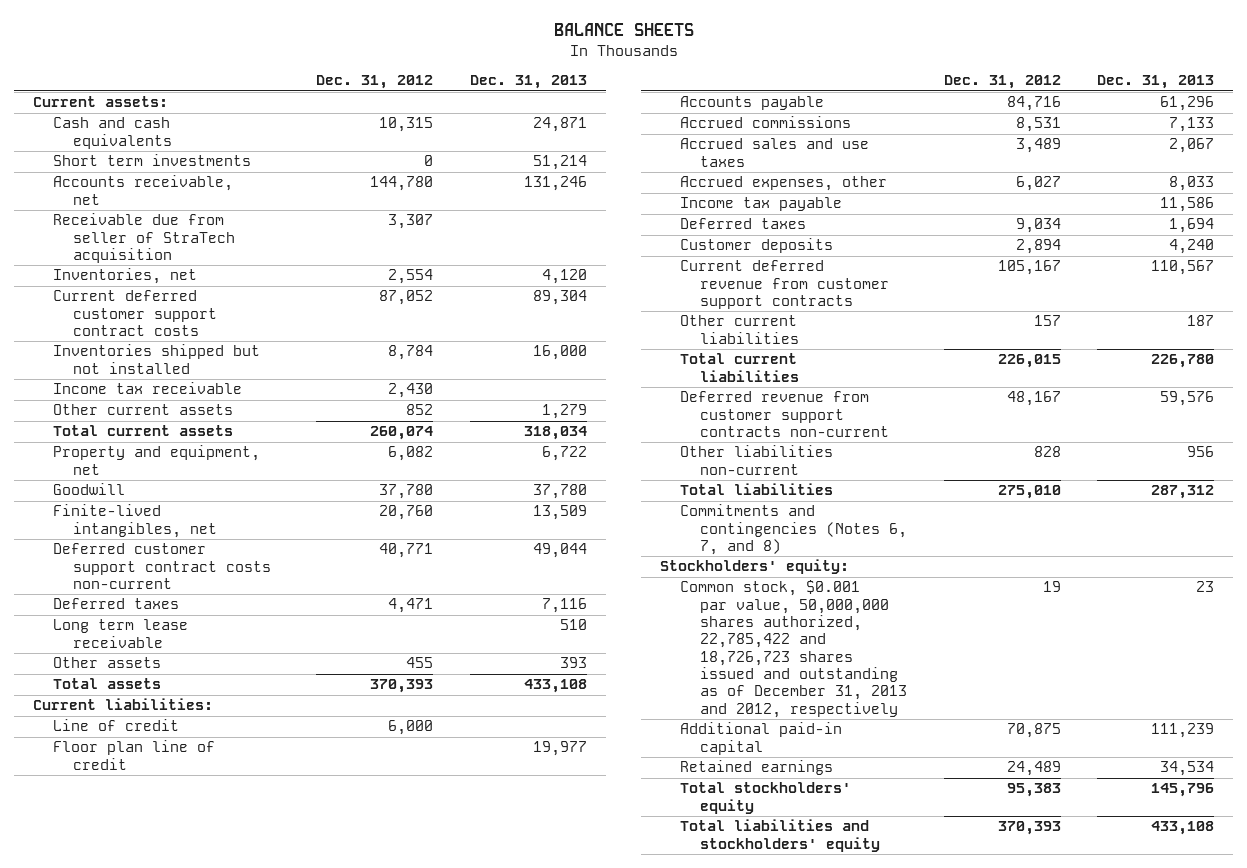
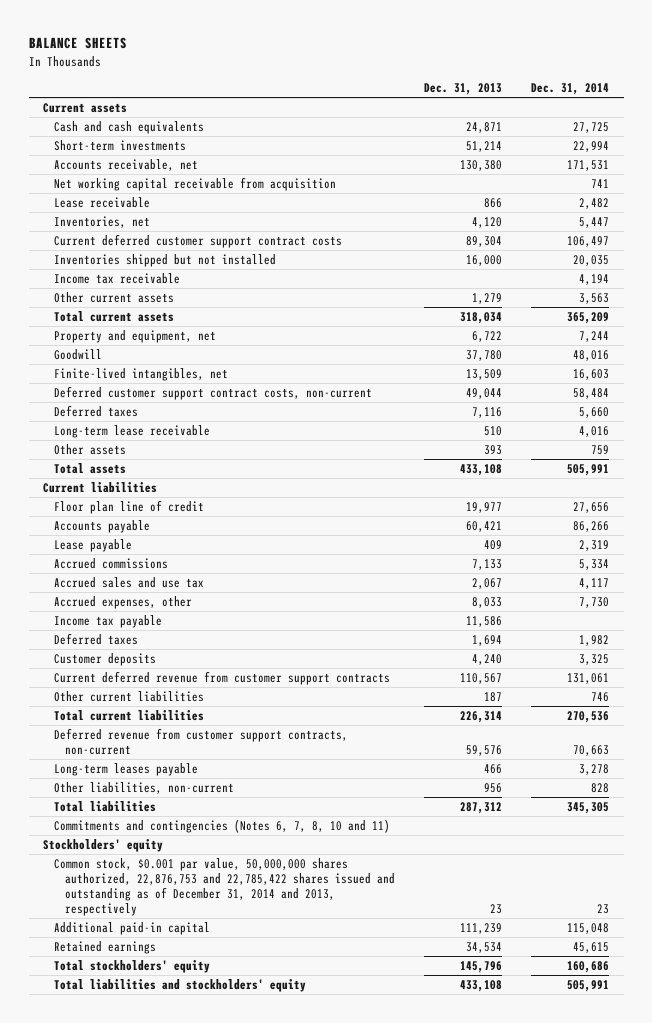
- | Dec. 31, 2012 | Dec. 31, 2013
+ | Dec. 31, 2013 | Dec. 31, 2014
- Current assets:
+ Current assets
- Short term investments | 0 | 51,214
- Accounts receivable, net | 144,780 | 131,246
- Receivable due from seller of StraTech acquisition | 3,307 |
+ Short-term investments | 51,214 | 22,994
+ Accounts receivable, net | 130,380 | 171,531
+ Net working capital receivable from acquisition | | 741
+ Lease receivable | 866 | 2,482
- Deferred customer support contract costs non-current | 40,771 | 49,044
+ Deferred customer support contract costs, non-current | 49,044 | 58,484
- Long term lease receivable | | 510
+ Long-term lease receivable | 510 | 4,016
- Current liabilities:
- Line of credit | 6,000 |
+ Current liabilities
- Accounts payable | 84,716 | 61,296
+ Accounts payable | 60,421 | 86,266
+ Lease payable | 409 | 2,319
- Accrued sales and use taxes | 3,489 | 2,067
+ Accrued sales and use tax | 2,067 | 4,117
- Total current liabilities | 226,015 | 226,780
- Deferred revenue from customer support contracts non-current | 48,167 | 59,576
- Other liabilities non-current | 828 | 956
+ Total current liabilities | 226,314 | 270,536
+ Deferred revenue from customer support contracts, non-current | 59,576 | 70,663
+ Long-term leases payable | 466 | 3,278
+ Other liabilities, non-current | 956 | 828
- Commitments and contingencies (Notes 6, 7, and 8)
- Stockholders' equity:
- Common stock, $0.001 par value, 50,000,000 shares authorized, 22,785,422 and 18,726,723 shares issued and outstanding as of December 31, 2013 and 2012, respectively | 19 | 23
+ Commitments and contingencies (Notes 6, 7, 8, 10 and 11)
+ Stockholders' equity
+ Common stock, $0.001 par value, 50,000,000 shares authorized, 22,876,753 and 22,785,422 shares issued and outstanding as of December 31, 2014 and 2013, respectively | 23 | 23

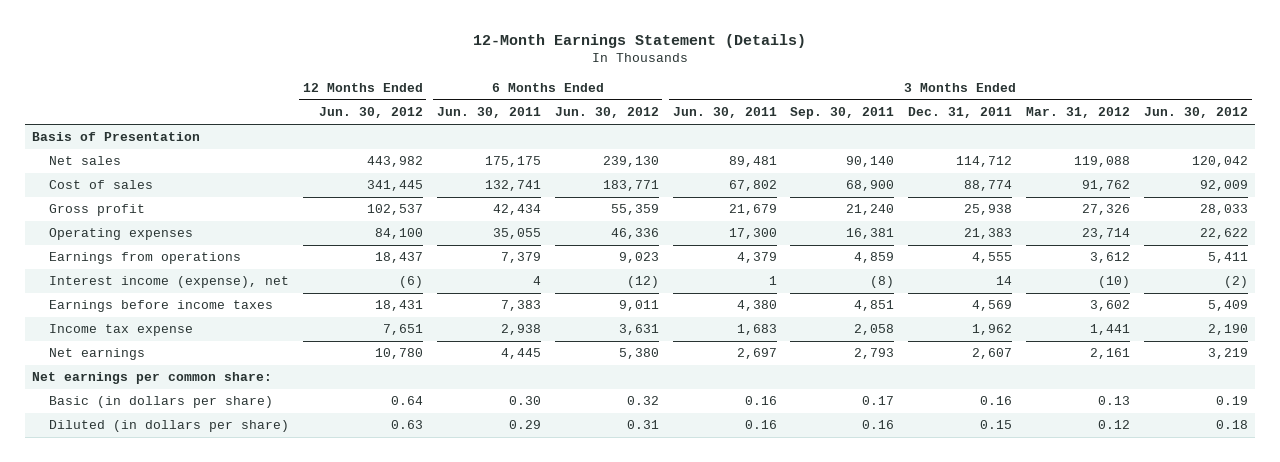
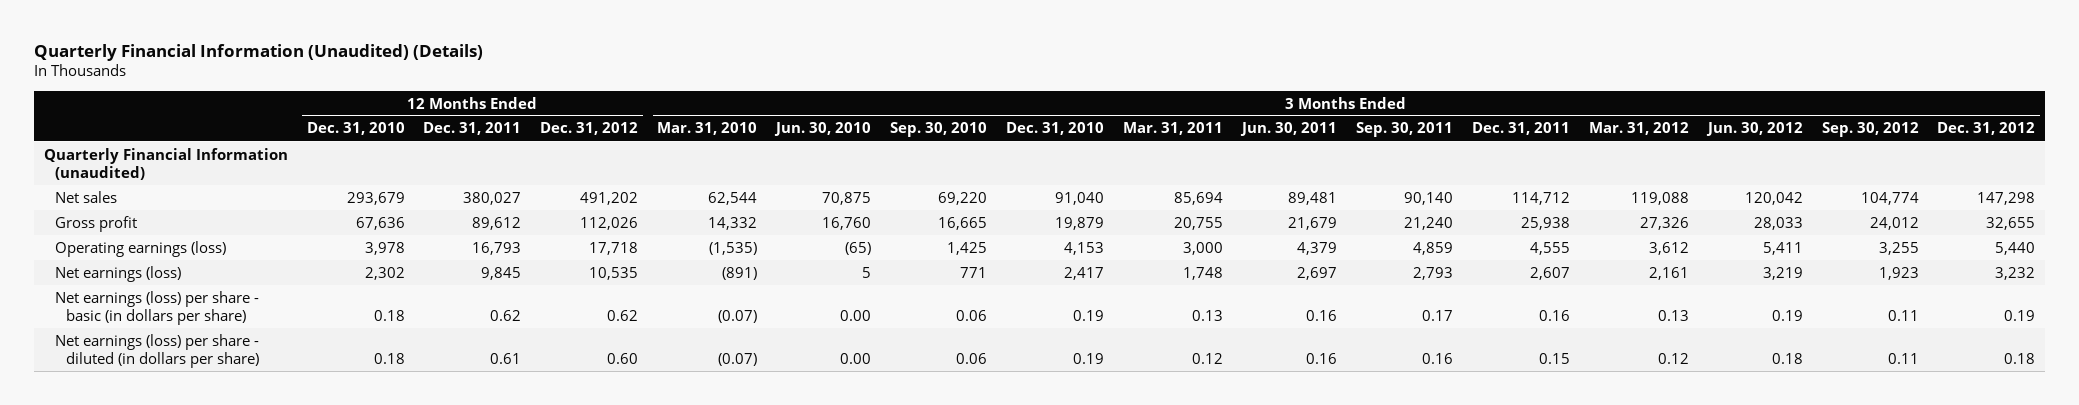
- 12-Month Earnings Statement (Details)
+ Quarterly Financial Information (Unaudited) (Details)
- | 12 Months Ended Jun. 30, 2012 | 6 Months Ended Jun. 30, 2011 | 6 Months Ended Jun. 30, 2012 | 3 Months Ended Jun. 30, 2011 | 3 Months Ended Sep. 30, 2011 | 3 Months Ended Dec. 31, 2011 | 3 Months Ended Mar. 31, 2012 | 3 Months Ended Jun. 30, 2012
+ | 12 Months Ended Dec. 31, 2010 | 12 Months Ended Dec. 31, 2011 | 12 Months Ended Dec. 31, 2012 | 3 Months Ended Mar. 31, 2010 | 3 Months Ended Jun. 30, 2010 | 3 Months Ended Sep. 30, 2010 | 3 Months Ended Dec. 31, 2010 | 3 Months Ended Mar. 31, 2011 | 3 Months Ended Jun. 30, 2011 | 3 Months Ended Sep. 30, 2011 | 3 Months Ended Dec. 31, 2011 | 3 Months Ended Mar. 31, 2012 | 3 Months Ended Jun. 30, 2012 | 3 Months Ended Sep. 30, 2012 | 3 Months Ended Dec. 31, 2012
- Basis of Presentation
+ Quarterly Financial Information (unaudited)
- Cost of sales | 341,445 | 132,741 | 183,771 | 67,802 | 68,900 | 88,774 | 91,762 | 92,009
- Operating expenses | 84,100 | 35,055 | 46,336 | 17,300 | 16,381 | 21,383 | 23,714 | 22,622
- Earnings from operations | 18,437 | 7,379 | 9,023 | 4,379 | 4,859 | 4,555 | 3,612 | 5,411
- Interest income (expense), net | (6) | 4 | (12) | 1 | (8) | 14 | (10) | (2)
- Earnings before income taxes | 18,431 | 7,383 | 9,011 | 4,380 | 4,851 | 4,569 | 3,602 | 5,409
- Income tax expense | 7,651 | 2,938 | 3,631 | 1,683 | 2,058 | 1,962 | 1,441 | 2,190
- Net earnings | 10,780 | 4,445 | 5,380 | 2,697 | 2,793 | 2,607 | 2,161 | 3,219
- Net earnings per common share:
- Basic (in dollars per share) | 0.64 | 0.30 | 0.32 | 0.16 | 0.17 | 0.16 | 0.13 | 0.19
- Diluted (in dollars per share) | 0.63 | 0.29 | 0.31 | 0.16 | 0.16 | 0.15 | 0.12 | 0.18
+ Operating earnings (loss) | 3,978 | 16,793 | 17,718 | (1,535) | (65) | 1,425 | 4,153 | 3,000 | 4,379 | 4,859 | 4,555 | 3,612 | 5,411 | 3,255 | 5,440
+ Net earnings (loss) | 2,302 | 9,845 | 10,535 | (891) | 5 | 771 | 2,417 | 1,748 | 2,697 | 2,793 | 2,607 | 2,161 | 3,219 | 1,923 | 3,232
+ Net earnings (loss) per share - basic (in dollars per share) | 0.18 | 0.62 | 0.62 | (0.07) | 0.00 | 0.06 | 0.19 | 0.13 | 0.16 | 0.17 | 0.16 | 0.13 | 0.19 | 0.11 | 0.19
+ Net earnings (loss) per share - diluted (in dollars per share) | 0.18 | 0.61 | 0.60 | (0.07) | 0.00 | 0.06 | 0.19 | 0.12 | 0.16 | 0.16 | 0.15 | 0.12 | 0.18 | 0.11 | 0.18

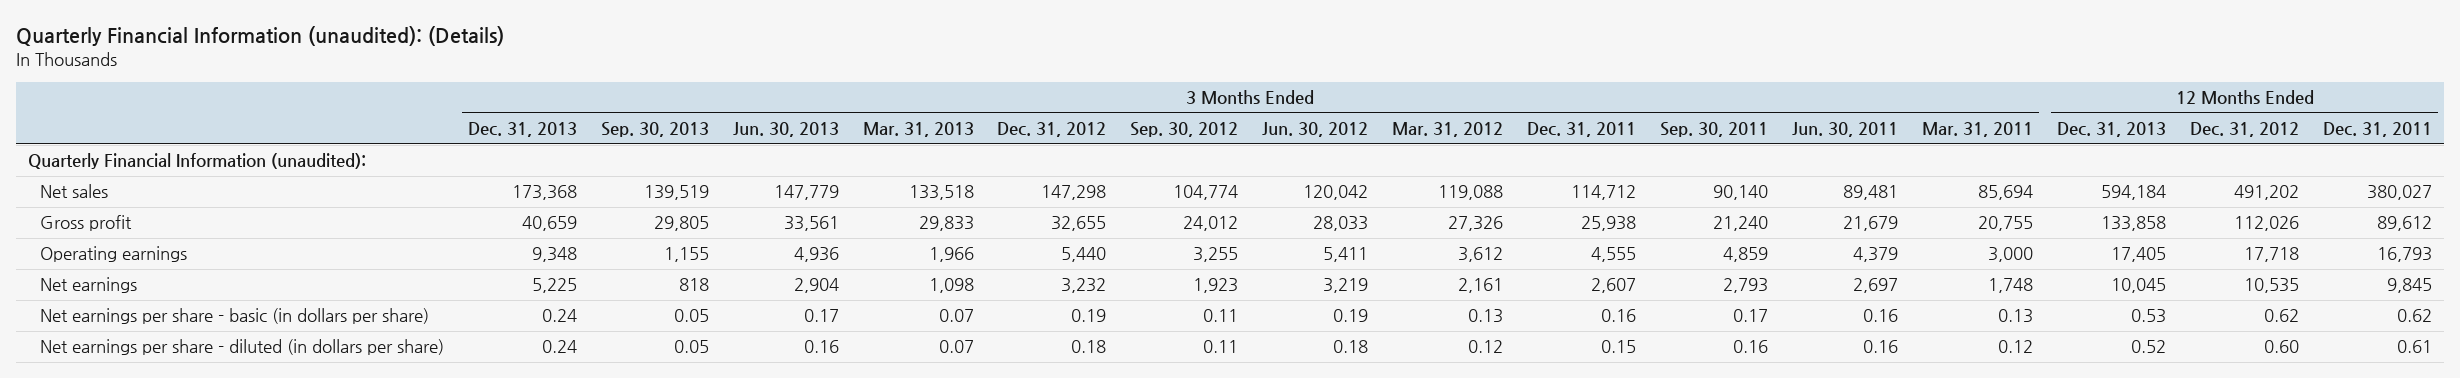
- Quarterly Financial Information (Unaudited) (Details)
+ Quarterly Financial Information (unaudited): (Details)
- | 12 Months Ended Dec. 31, 2010 | 12 Months Ended Dec. 31, 2011 | 12 Months Ended Dec. 31, 2012 | 3 Months Ended Mar. 31, 2010 | 3 Months Ended Jun. 30, 2010 | 3 Months Ended Sep. 30, 2010 | 3 Months Ended Dec. 31, 2010 | 3 Months Ended Mar. 31, 2011 | 3 Months Ended Jun. 30, 2011 | 3 Months Ended Sep. 30, 2011 | 3 Months Ended Dec. 31, 2011 | 3 Months Ended Mar. 31, 2012 | 3 Months Ended Jun. 30, 2012 | 3 Months Ended Sep. 30, 2012 | 3 Months Ended Dec. 31, 2012
+ | 3 Months Ended Dec. 31, 2013 | 3 Months Ended Sep. 30, 2013 | 3 Months Ended Jun. 30, 2013 | 3 Months Ended Mar. 31, 2013 | 3 Months Ended Dec. 31, 2012 | 3 Months Ended Sep. 30, 2012 | 3 Months Ended Jun. 30, 2012 | 3 Months Ended Mar. 31, 2012 | 3 Months Ended Dec. 31, 2011 | 3 Months Ended Sep. 30, 2011 | 3 Months Ended Jun. 30, 2011 | 3 Months Ended Mar. 31, 2011 | 12 Months Ended Dec. 31, 2013 | 12 Months Ended Dec. 31, 2012 | 12 Months Ended Dec. 31, 2011
- Quarterly Financial Information (unaudited)
+ Quarterly Financial Information (unaudited):
- Operating earnings (loss) | 3,978 | 16,793 | 17,718 | (1,535) | (65) | 1,425 | 4,153 | 3,000 | 4,379 | 4,859 | 4,555 | 3,612 | 5,411 | 3,255 | 5,440
- Net earnings (loss) | 2,302 | 9,845 | 10,535 | (891) | 5 | 771 | 2,417 | 1,748 | 2,697 | 2,793 | 2,607 | 2,161 | 3,219 | 1,923 | 3,232
- Net earnings (loss) per share - basic (in dollars per share) | 0.18 | 0.62 | 0.62 | (0.07) | 0.00 | 0.06 | 0.19 | 0.13 | 0.16 | 0.17 | 0.16 | 0.13 | 0.19 | 0.11 | 0.19
- Net earnings (loss) per share - diluted (in dollars per share) | 0.18 | 0.61 | 0.60 | (0.07) | 0.00 | 0.06 | 0.19 | 0.12 | 0.16 | 0.16 | 0.15 | 0.12 | 0.18 | 0.11 | 0.18
+ Operating earnings | 9,348 | 1,155 | 4,936 | 1,966 | 5,440 | 3,255 | 5,411 | 3,612 | 4,555 | 4,859 | 4,379 | 3,000 | 17,405 | 17,718 | 16,793
+ Net earnings | 5,225 | 818 | 2,904 | 1,098 | 3,232 | 1,923 | 3,219 | 2,161 | 2,607 | 2,793 | 2,697 | 1,748 | 10,045 | 10,535 | 9,845
+ Net earnings per share - basic (in dollars per share) | 0.24 | 0.05 | 0.17 | 0.07 | 0.19 | 0.11 | 0.19 | 0.13 | 0.16 | 0.17 | 0.16 | 0.13 | 0.53 | 0.62 | 0.62
+ Net earnings per share - diluted (in dollars per share) | 0.24 | 0.05 | 0.16 | 0.07 | 0.18 | 0.11 | 0.18 | 0.12 | 0.15 | 0.16 | 0.16 | 0.12 | 0.52 | 0.60 | 0.61

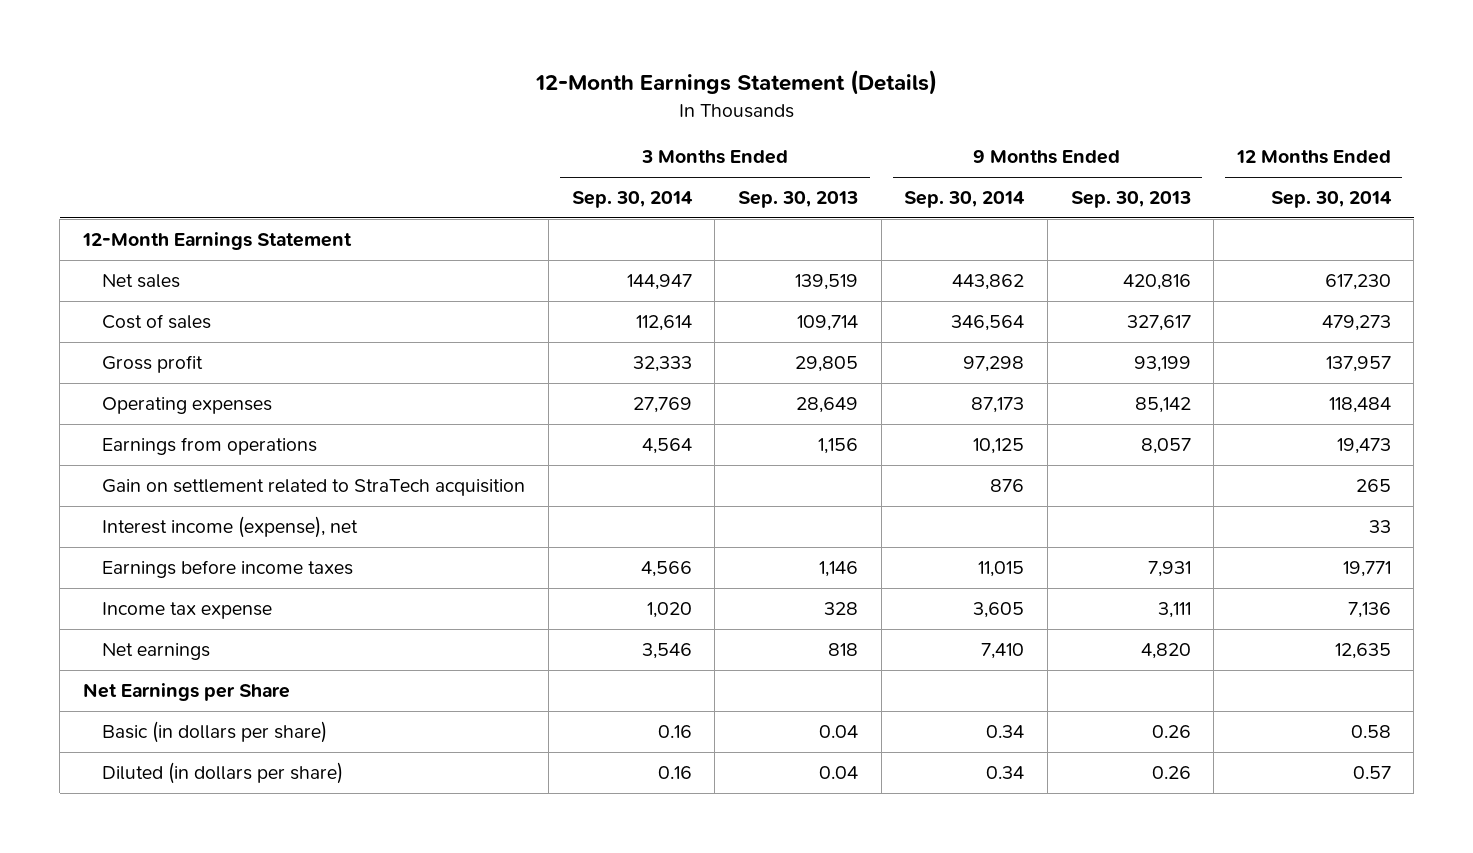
- Quarterly Financial Information (unaudited): (Details)
+ 12-Month Earnings Statement (Details)
- | 3 Months Ended Dec. 31, 2013 | 3 Months Ended Sep. 30, 2013 | 3 Months Ended Jun. 30, 2013 | 3 Months Ended Mar. 31, 2013 | 3 Months Ended Dec. 31, 2012 | 3 Months Ended Sep. 30, 2012 | 3 Months Ended Jun. 30, 2012 | 3 Months Ended Mar. 31, 2012 | 3 Months Ended Dec. 31, 2011 | 3 Months Ended Sep. 30, 2011 | 3 Months Ended Jun. 30, 2011 | 3 Months Ended Mar. 31, 2011 | 12 Months Ended Dec. 31, 2013 | 12 Months Ended Dec. 31, 2012 | 12 Months Ended Dec. 31, 2011
+ | 3 Months Ended Sep. 30, 2014 | 3 Months Ended Sep. 30, 2013 | 9 Months Ended Sep. 30, 2014 | 9 Months Ended Sep. 30, 2013 | 12 Months Ended Sep. 30, 2014
- Quarterly Financial Information (unaudited):
+ 12-Month Earnings Statement
+ Cost of sales | 112,614 | 109,714 | 346,564 | 327,617 | 479,273
- Operating earnings | 9,348 | 1,155 | 4,936 | 1,966 | 5,440 | 3,255 | 5,411 | 3,612 | 4,555 | 4,859 | 4,379 | 3,000 | 17,405 | 17,718 | 16,793
+ Operating expenses | 27,769 | 28,649 | 87,173 | 85,142 | 118,484
+ Earnings from operations | 4,564 | 1,156 | 10,125 | 8,057 | 19,473
+ Gain on settlement related to StraTech acquisition | | | 876 | | 265
+ Interest income (expense), net | | | | | 33
+ Earnings before income taxes | 4,566 | 1,146 | 11,015 | 7,931 | 19,771
+ Income tax expense | 1,020 | 328 | 3,605 | 3,111 | 7,136
- Net earnings per share - basic (in dollars per share) | 0.24 | 0.05 | 0.17 | 0.07 | 0.19 | 0.11 | 0.19 | 0.13 | 0.16 | 0.17 | 0.16 | 0.13 | 0.53 | 0.62 | 0.62
- Net earnings per share - diluted (in dollars per share) | 0.24 | 0.05 | 0.16 | 0.07 | 0.18 | 0.11 | 0.18 | 0.12 | 0.15 | 0.16 | 0.16 | 0.12 | 0.52 | 0.60 | 0.61
+ Net Earnings per Share
+ Basic (in dollars per share) | 0.16 | 0.04 | 0.34 | 0.26 | 0.58
+ Diluted (in dollars per share) | 0.16 | 0.04 | 0.34 | 0.26 | 0.57

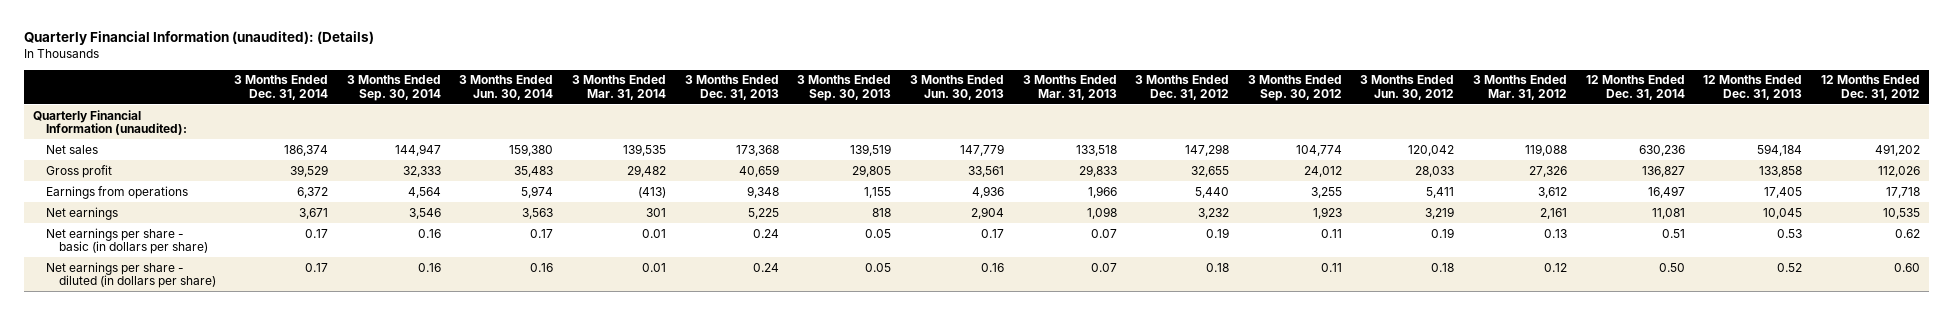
- 12-Month Earnings Statement (Details)
+ Quarterly Financial Information (unaudited): (Details)
- | 3 Months Ended Sep. 30, 2014 | 3 Months Ended Sep. 30, 2013 | 9 Months Ended Sep. 30, 2014 | 9 Months Ended Sep. 30, 2013 | 12 Months Ended Sep. 30, 2014
+ | 3 Months Ended Dec. 31, 2014 | 3 Months Ended Sep. 30, 2014 | 3 Months Ended Jun. 30, 2014 | 3 Months Ended Mar. 31, 2014 | 3 Months Ended Dec. 31, 2013 | 3 Months Ended Sep. 30, 2013 | 3 Months Ended Jun. 30, 2013 | 3 Months Ended Mar. 31, 2013 | 3 Months Ended Dec. 31, 2012 | 3 Months Ended Sep. 30, 2012 | 3 Months Ended Jun. 30, 2012 | 3 Months Ended Mar. 31, 2012 | 12 Months Ended Dec. 31, 2014 | 12 Months Ended Dec. 31, 2013 | 12 Months Ended Dec. 31, 2012
- 12-Month Earnings Statement
+ Quarterly Financial Information (unaudited):
- Cost of sales | 112,614 | 109,714 | 346,564 | 327,617 | 479,273
- Operating expenses | 27,769 | 28,649 | 87,173 | 85,142 | 118,484
- Earnings from operations | 4,564 | 1,156 | 10,125 | 8,057 | 19,473
- Gain on settlement related to StraTech acquisition | | | 876 | | 265
- Interest income (expense), net | | | | | 33
- Earnings before income taxes | 4,566 | 1,146 | 11,015 | 7,931 | 19,771
- Income tax expense | 1,020 | 328 | 3,605 | 3,111 | 7,136
+ Earnings from operations | 6,372 | 4,564 | 5,974 | (413) | 9,348 | 1,155 | 4,936 | 1,966 | 5,440 | 3,255 | 5,411 | 3,612 | 16,497 | 17,405 | 17,718
- Net Earnings per Share
- Basic (in dollars per share) | 0.16 | 0.04 | 0.34 | 0.26 | 0.58
- Diluted (in dollars per share) | 0.16 | 0.04 | 0.34 | 0.26 | 0.57
+ Net earnings per share - basic (in dollars per share) | 0.17 | 0.16 | 0.17 | 0.01 | 0.24 | 0.05 | 0.17 | 0.07 | 0.19 | 0.11 | 0.19 | 0.13 | 0.51 | 0.53 | 0.62
+ Net earnings per share - diluted (in dollars per share) | 0.17 | 0.16 | 0.16 | 0.01 | 0.24 | 0.05 | 0.16 | 0.07 | 0.18 | 0.11 | 0.18 | 0.12 | 0.50 | 0.52 | 0.60

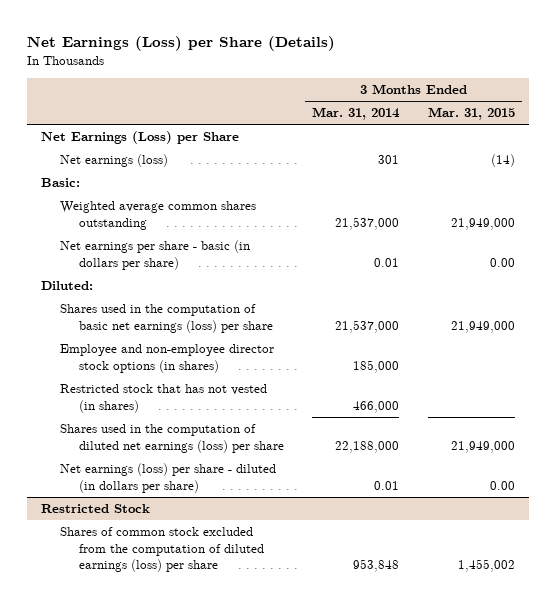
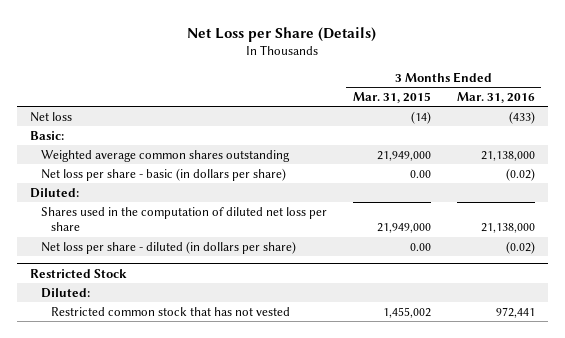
- Net Earnings (Loss) per Share (Details)
+ Net Loss per Share (Details)
- | 3 Months Ended Mar. 31, 2014 | 3 Months Ended Mar. 31, 2015
+ | 3 Months Ended Mar. 31, 2015 | 3 Months Ended Mar. 31, 2016
- Net Earnings (Loss) per Share
- Net earnings (loss) | 301 | (14)
+ Net loss | (14) | (433)
- Net earnings per share - basic (in dollars per share) | 0.01 | 0.00
+ Net loss per share - basic (in dollars per share) | 0.00 | (0.02)
- Shares used in the computation of basic net earnings (loss) per share | 21,537,000 | 21,949,000
- Employee and non-employee director stock options (in shares) | 185,000 |
- Restricted stock that has not vested (in shares) | 466,000 |
- Shares used in the computation of diluted net earnings (loss) per share | 22,188,000 | 21,949,000
- Net earnings (loss) per share - diluted (in dollars per share) | 0.01 | 0.00
+ Shares used in the computation of diluted net loss per share | 21,949,000 | 21,138,000
+ Net loss per share - diluted (in dollars per share) | 0.00 | (0.02)
@ Restricted Stock
- Shares of common stock excluded from the computation of diluted earnings (loss) per share | 953,848 | 1,455,002
+ Diluted:
+ Restricted common stock that has not vested | 1,455,002 | 972,441

